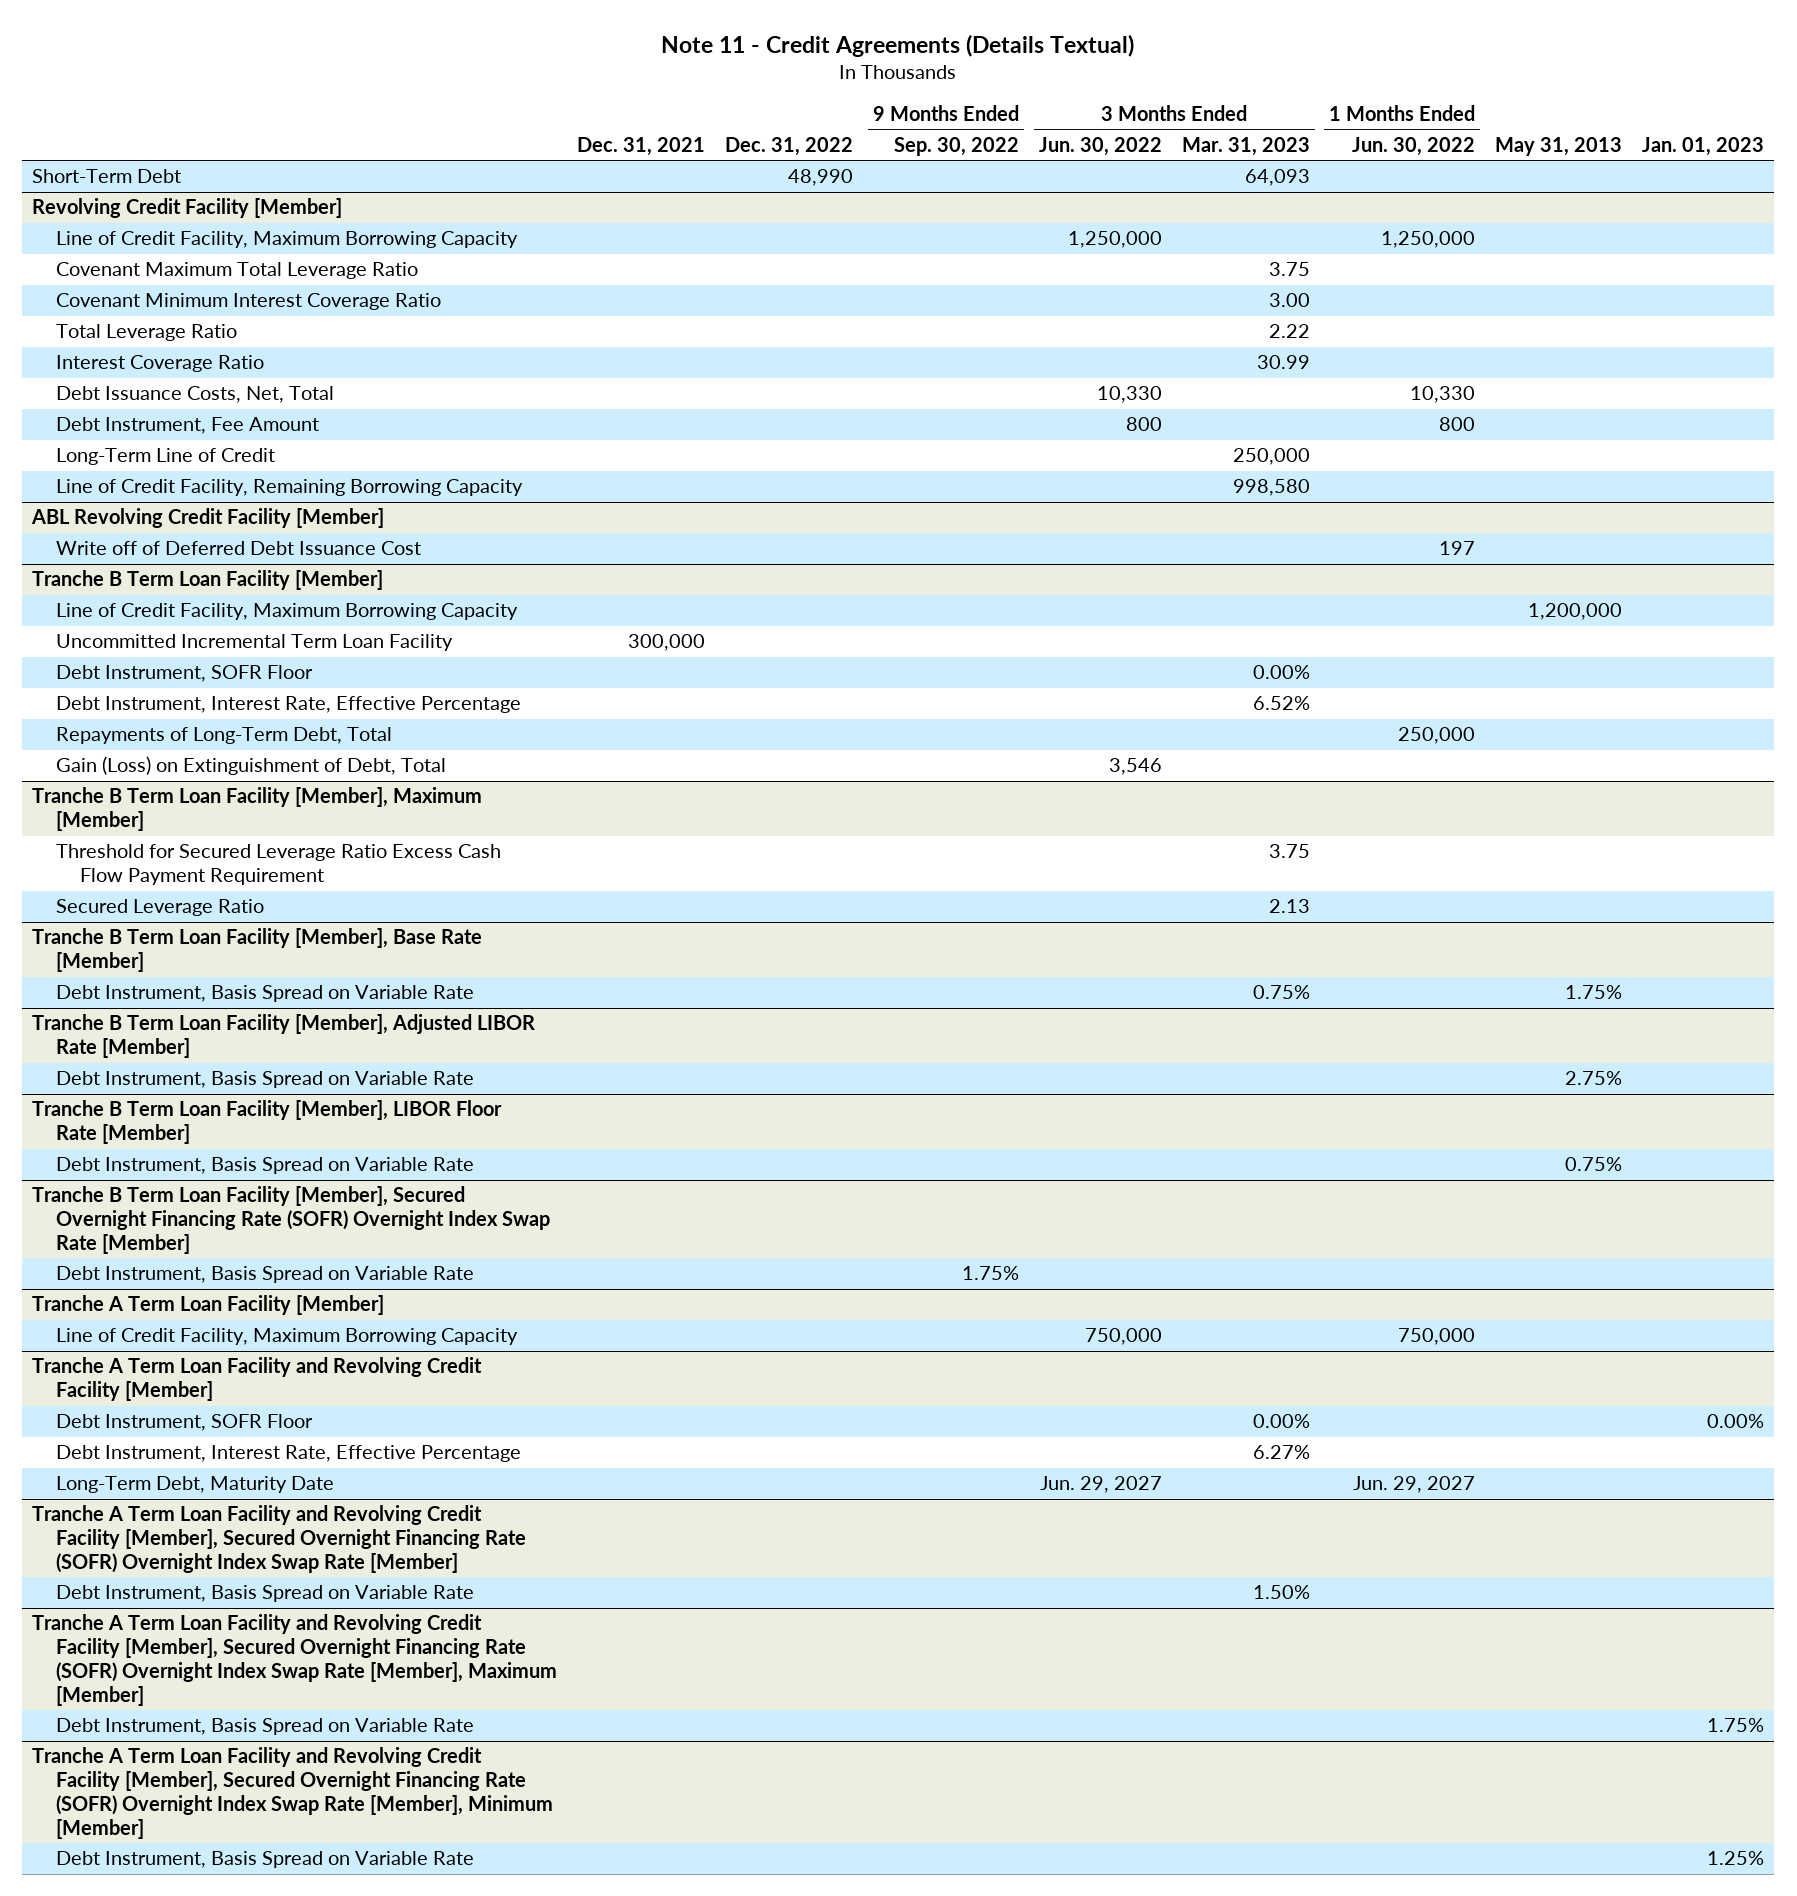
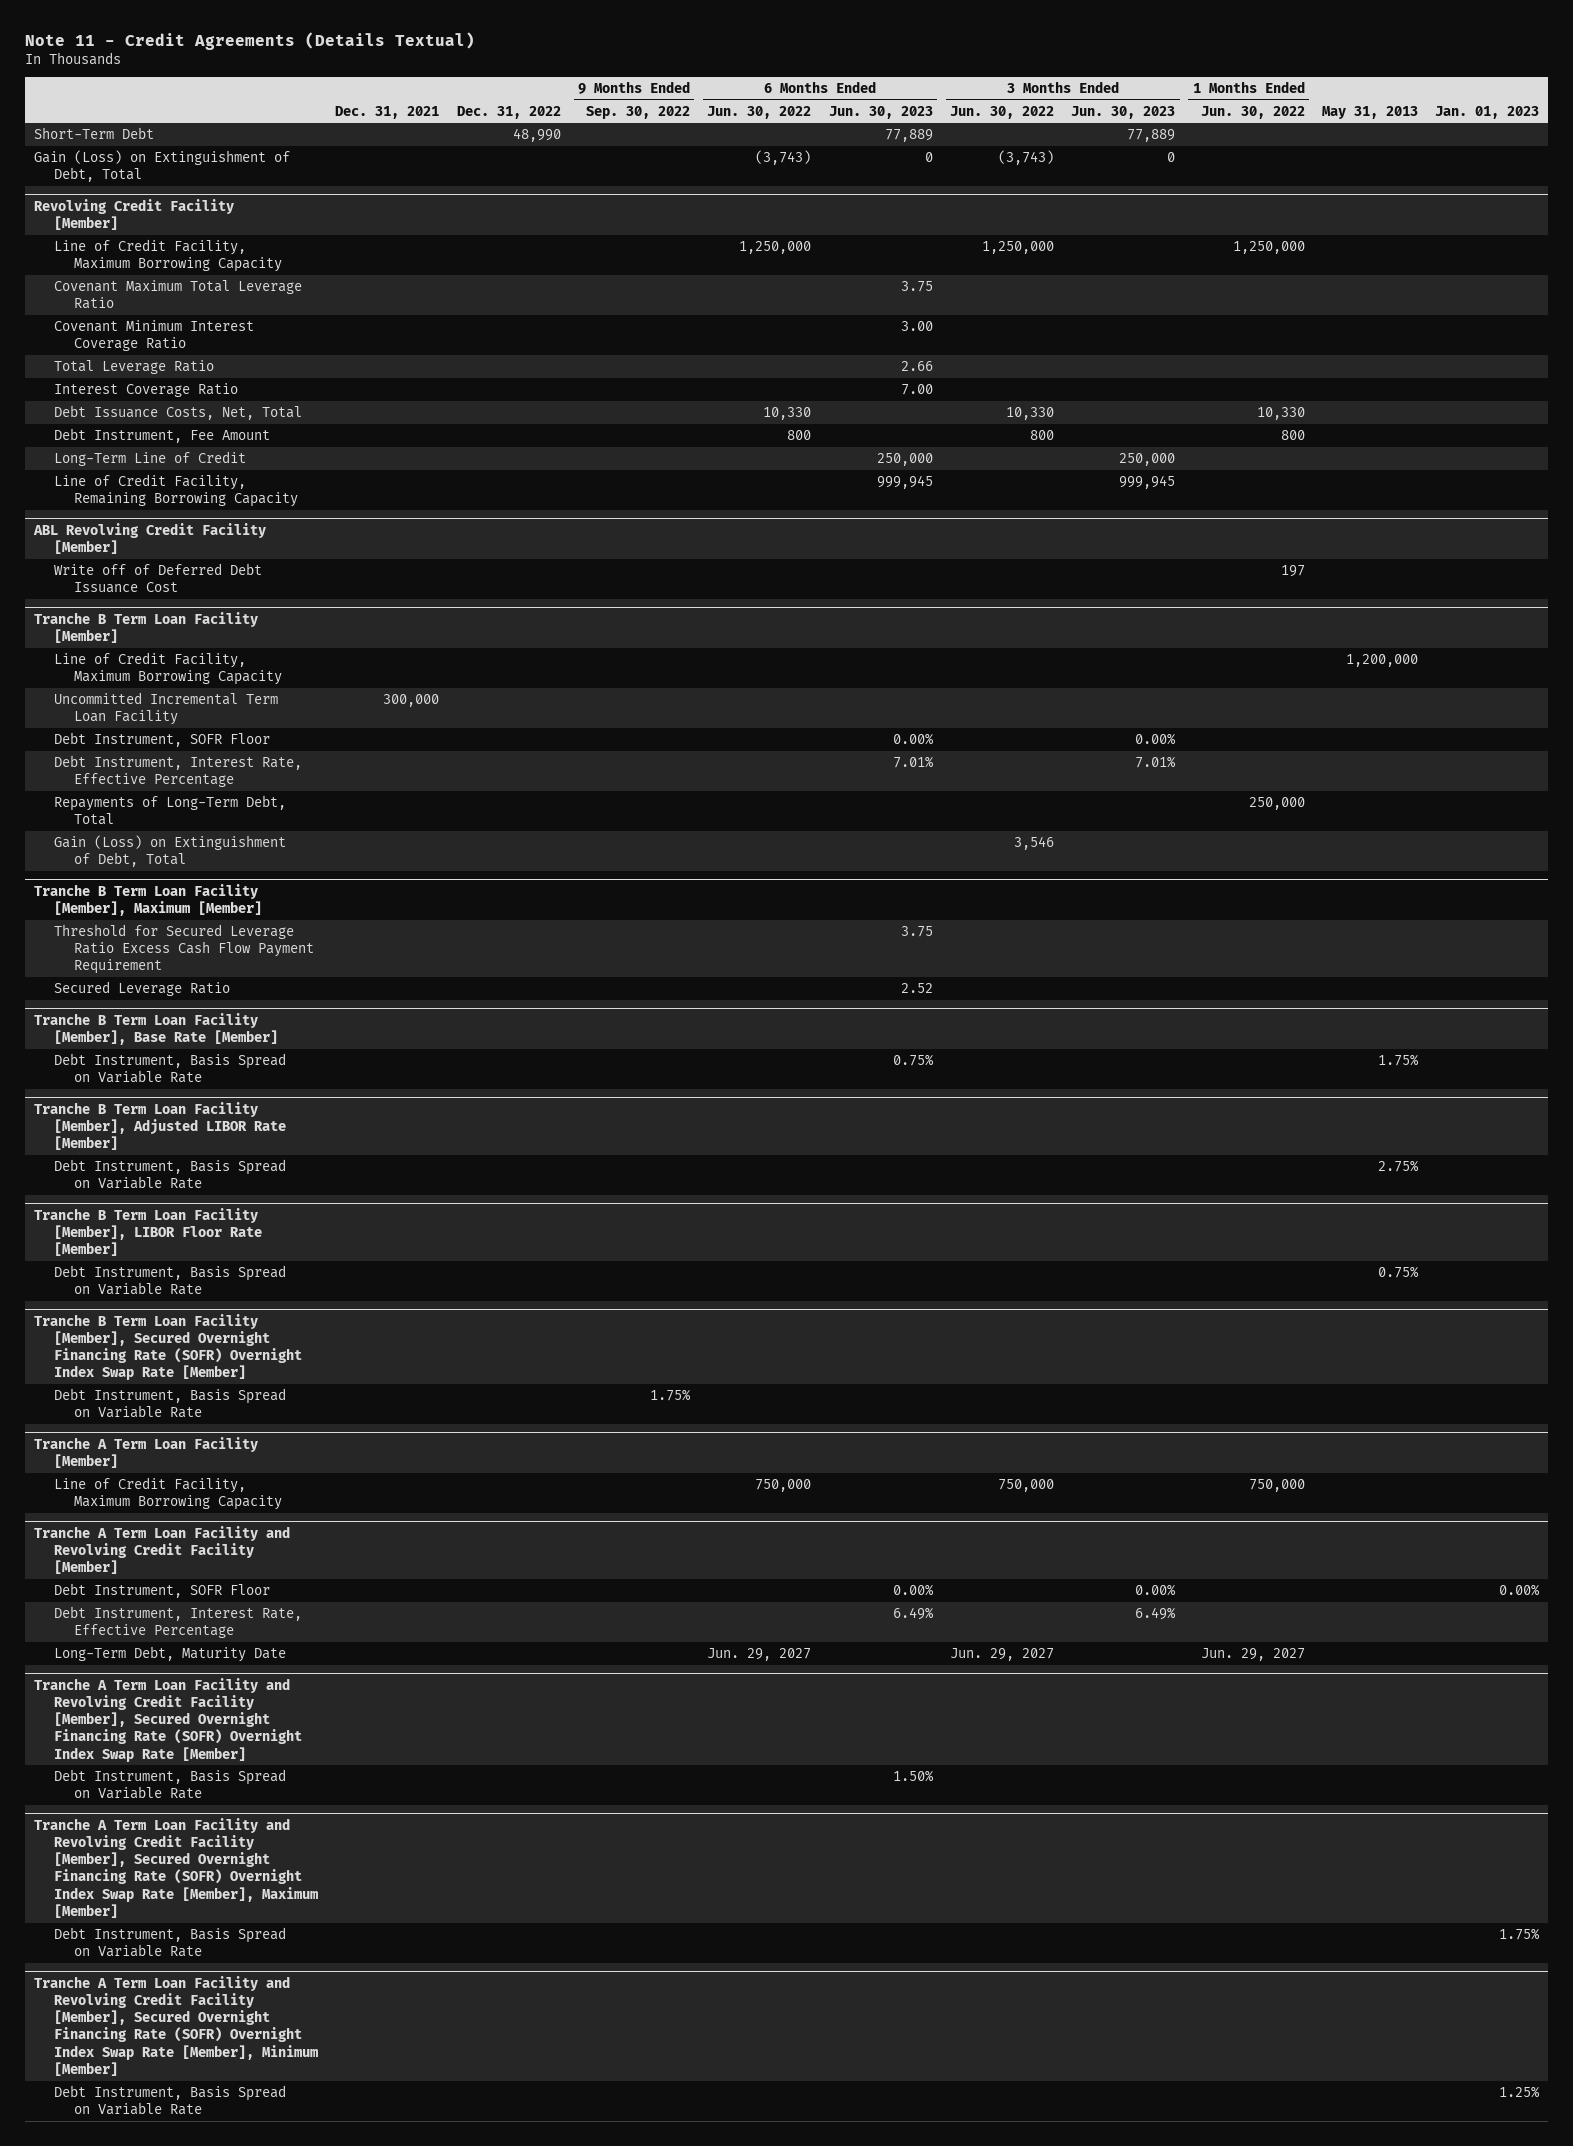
- | Dec. 31, 2021 | Dec. 31, 2022 | 9 Months Ended Sep. 30, 2022 | 3 Months Ended Jun. 30, 2022 | 3 Months Ended Mar. 31, 2023 | 1 Months Ended Jun. 30, 2022 | May 31, 2013 | Jan. 01, 2023
+ | Dec. 31, 2021 | Dec. 31, 2022 | 9 Months Ended Sep. 30, 2022 | 6 Months Ended Jun. 30, 2022 | 6 Months Ended Jun. 30, 2023 | 3 Months Ended Jun. 30, 2022 | 3 Months Ended Jun. 30, 2023 | 1 Months Ended Jun. 30, 2022 | May 31, 2013 | Jan. 01, 2023
+ Gain (Loss) on Extinguishment of Debt, Total | | | | (3,743) | 0 | (3,743) | 0 | | |

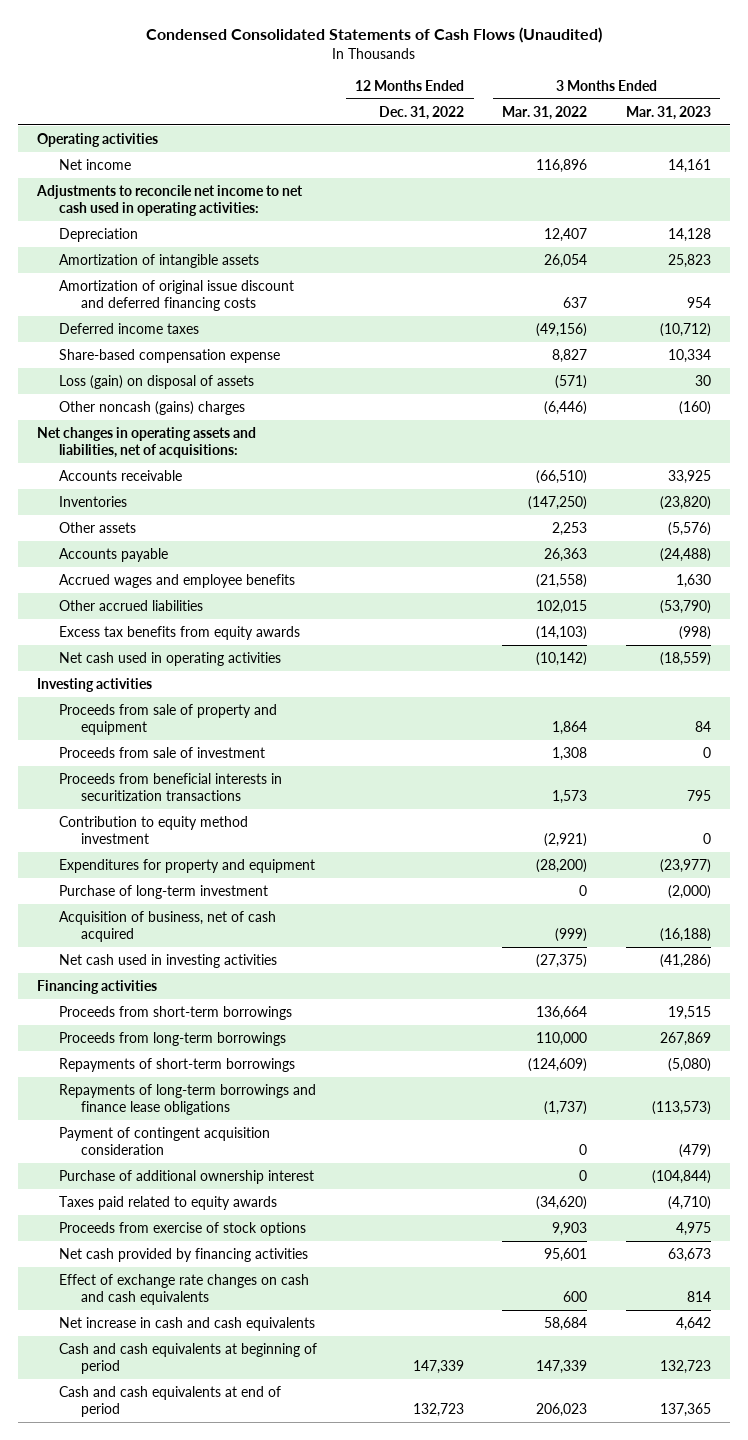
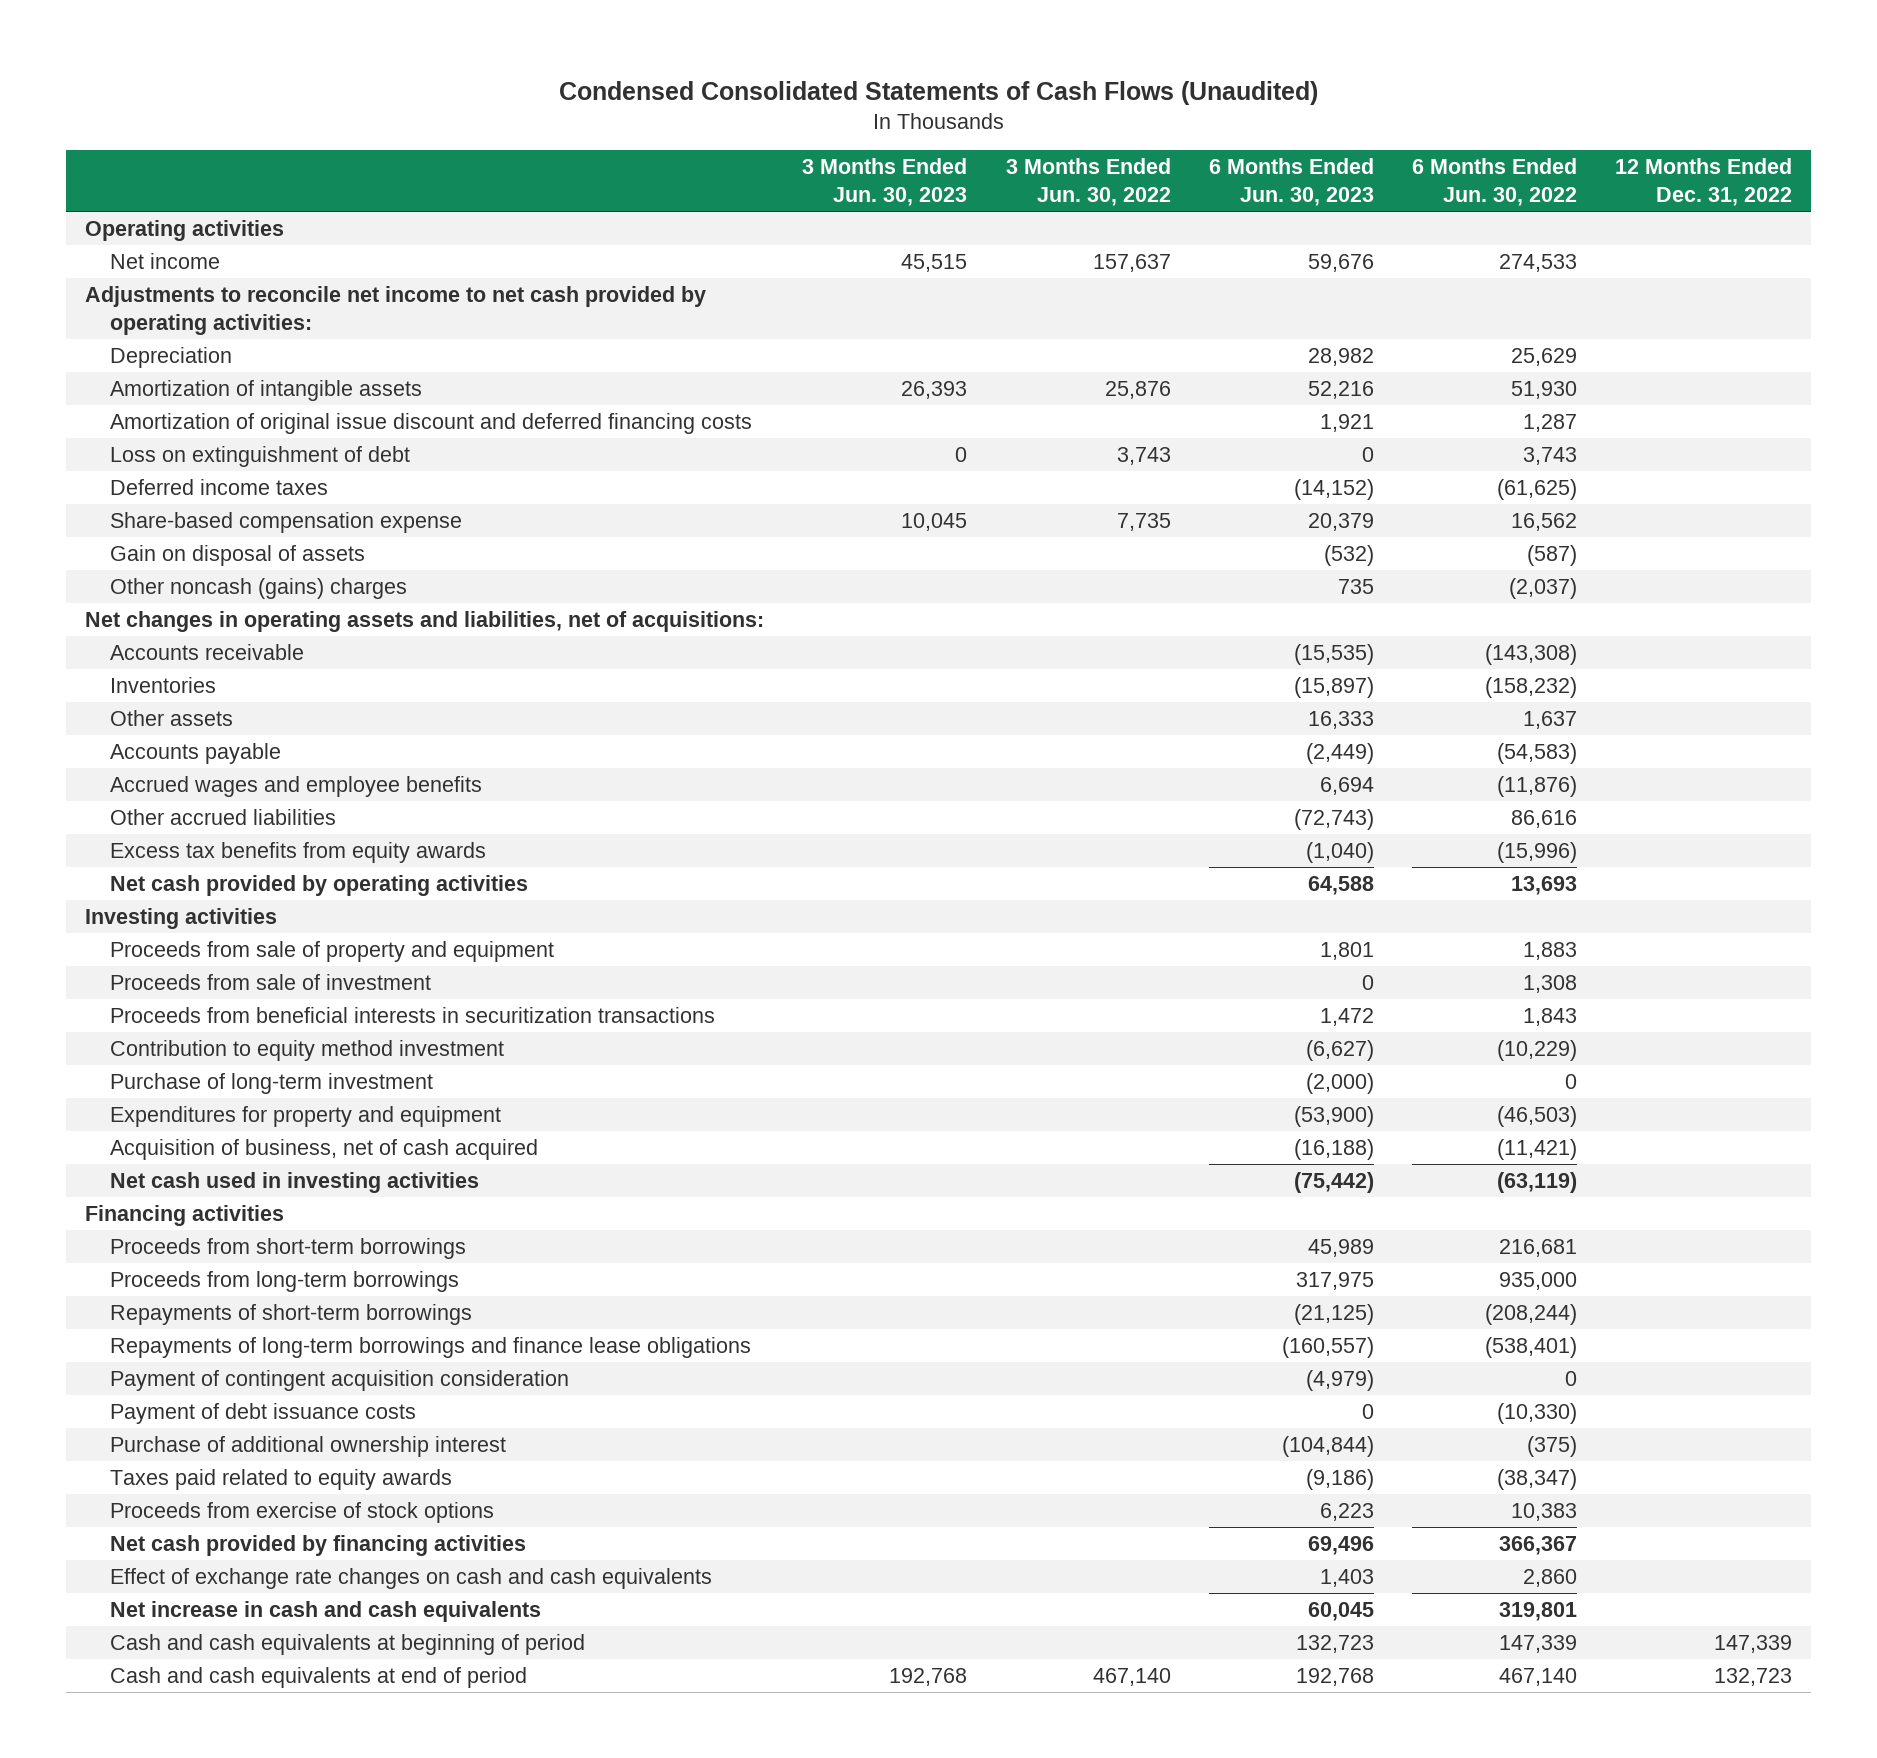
- | 12 Months Ended Dec. 31, 2022 | 3 Months Ended Mar. 31, 2022 | 3 Months Ended Mar. 31, 2023
+ | 3 Months Ended Jun. 30, 2023 | 3 Months Ended Jun. 30, 2022 | 6 Months Ended Jun. 30, 2023 | 6 Months Ended Jun. 30, 2022 | 12 Months Ended Dec. 31, 2022
- Adjustments to reconcile net income to net cash used in operating activities:
+ Adjustments to reconcile net income to net cash provided by operating activities:
+ Loss on extinguishment of debt | 0 | 3,743 | 0 | 3,743 |
- Loss (gain) on disposal of assets | | (571) | 30
+ Gain on disposal of assets | | | (532) | (587) |
- Net cash used in operating activities | | (10,142) | (18,559)
+ Net cash provided by operating activities | | | 64,588 | 13,693 |
moved down: Expenditures for property and equipment | | | (53,900) | (46,503) |
+ Payment of debt issuance costs | | | 0 | (10,330) |

